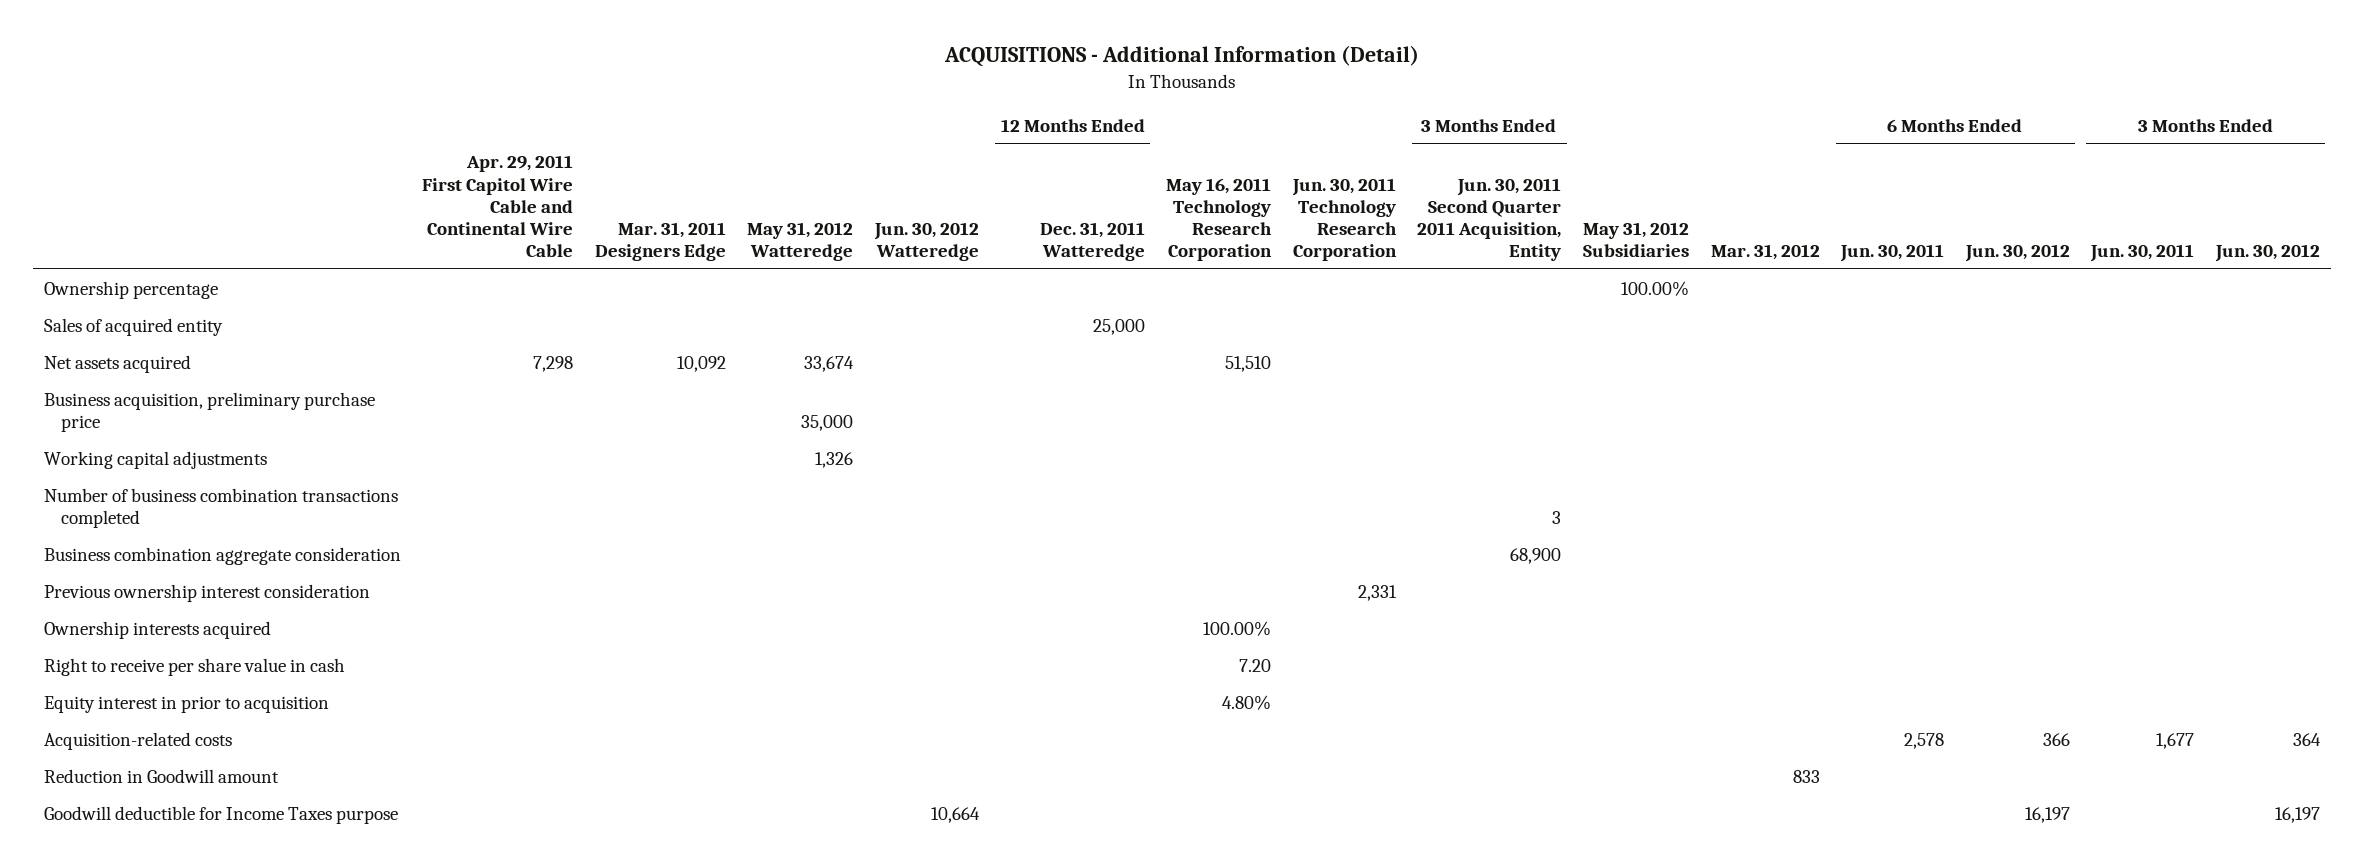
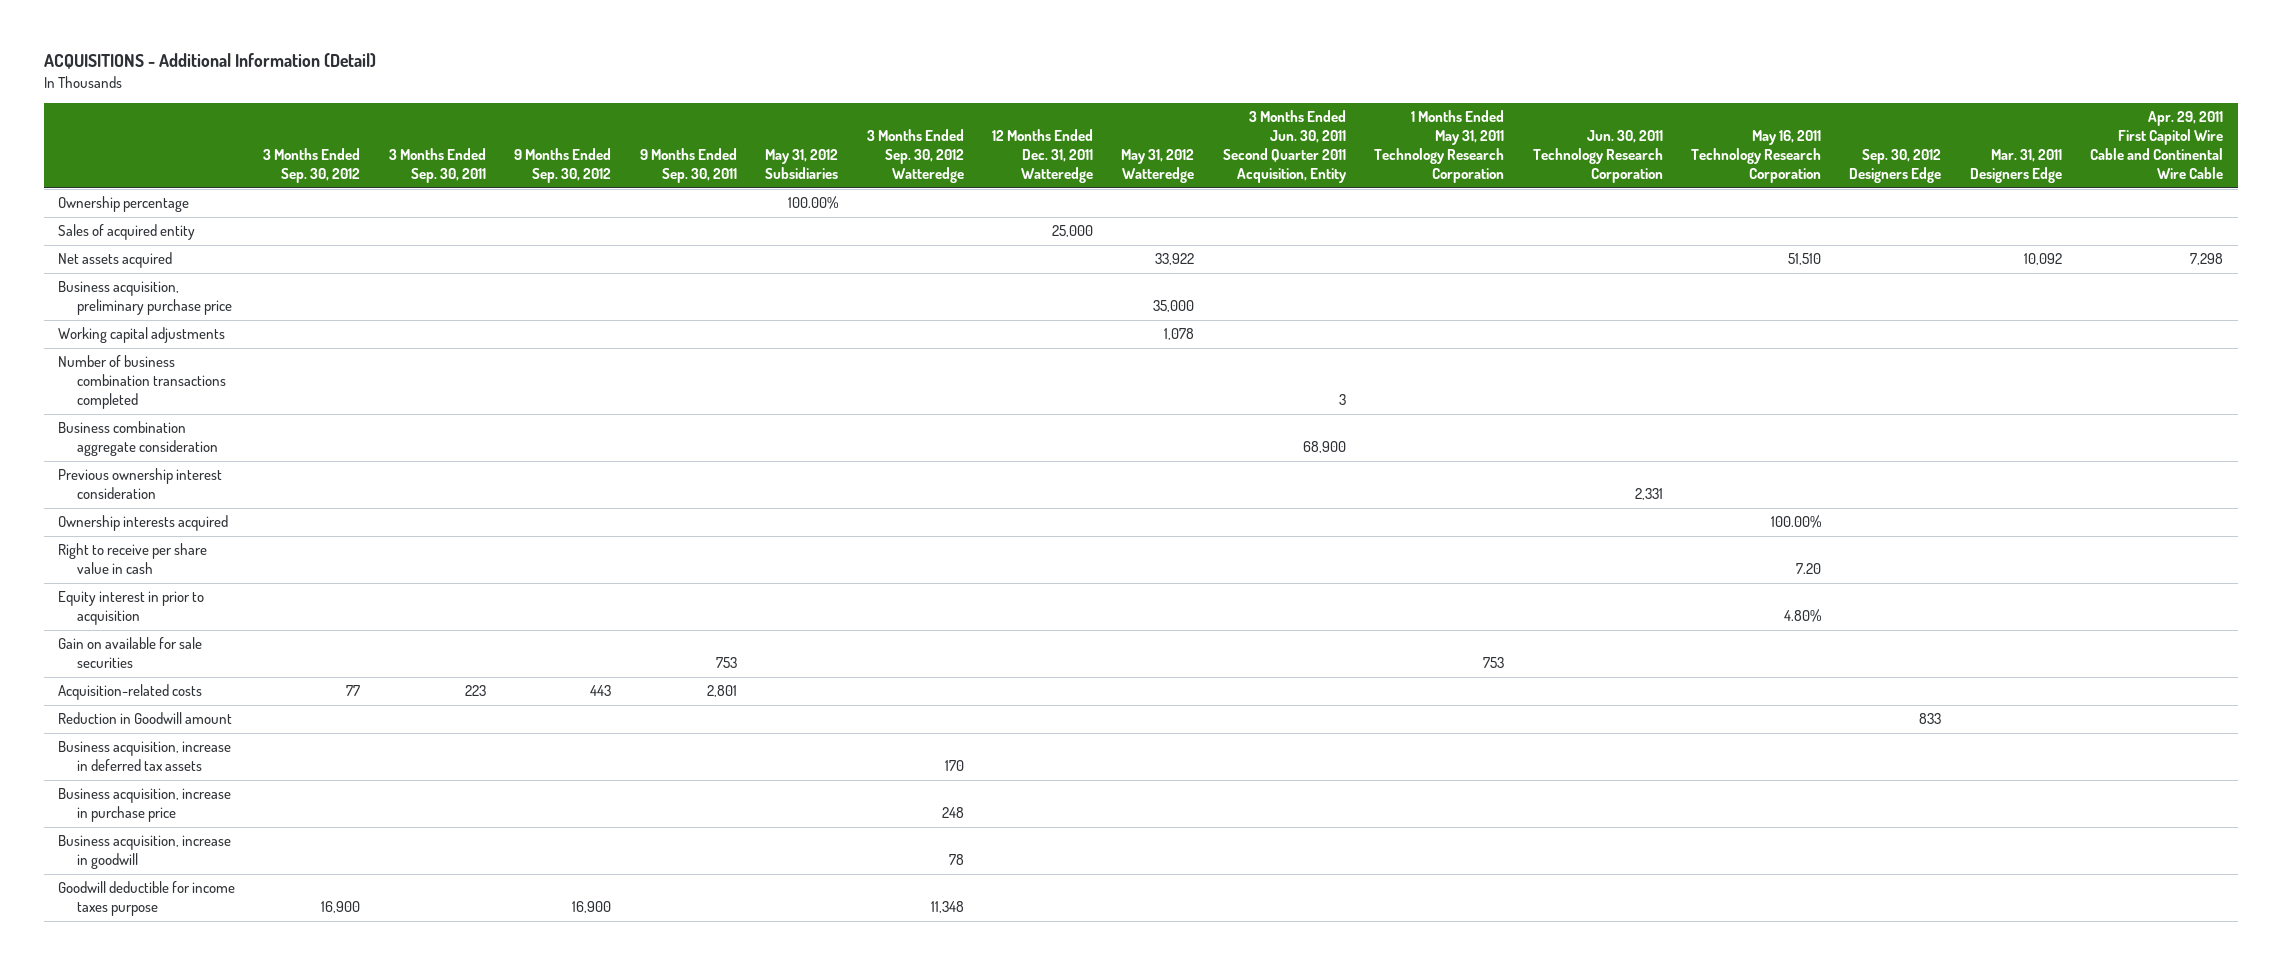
- | Apr. 29, 2011 First Capitol Wire Cable and Continental Wire Cable | Mar. 31, 2011 Designers Edge | May 31, 2012 Watteredge | Jun. 30, 2012 Watteredge | 12 Months Ended Dec. 31, 2011 Watteredge | May 16, 2011 Technology Research Corporation | Jun. 30, 2011 Technology Research Corporation | 3 Months Ended Jun. 30, 2011 Second Quarter 2011 Acquisition, Entity | May 31, 2012 Subsidiaries | Mar. 31, 2012 | 6 Months Ended Jun. 30, 2011 | 6 Months Ended Jun. 30, 2012 | 3 Months Ended Jun. 30, 2011 | 3 Months Ended Jun. 30, 2012
+ | 3 Months Ended Sep. 30, 2012 | 3 Months Ended Sep. 30, 2011 | 9 Months Ended Sep. 30, 2012 | 9 Months Ended Sep. 30, 2011 | May 31, 2012 Subsidiaries | 3 Months Ended Sep. 30, 2012 Watteredge | 12 Months Ended Dec. 31, 2011 Watteredge | May 31, 2012 Watteredge | 3 Months Ended Jun. 30, 2011 Second Quarter 2011 Acquisition, Entity | 1 Months Ended May 31, 2011 Technology Research Corporation | Jun. 30, 2011 Technology Research Corporation | May 16, 2011 Technology Research Corporation | Sep. 30, 2012 Designers Edge | Mar. 31, 2011 Designers Edge | Apr. 29, 2011 First Capitol Wire Cable and Continental Wire Cable
- Net assets acquired | 7,298 | 10,092 | 33,674 | | | 51,510 | | | | | | | |
+ Net assets acquired | | | | | | | | 33,922 | | | | 51,510 | | 10,092 | 7,298
- Working capital adjustments | | | 1,326 | | | | | | | | | | |
+ Working capital adjustments | | | | | | | | 1,078 | | | | | | |
+ Gain on available for sale securities | | | | 753 | | | | | | 753 | | | | |
- Goodwill deductible for Income Taxes purpose | | | | 10,664 | | | | | | | | 16,197 | | 16,197
+ Business acquisition, increase in deferred tax assets | | | | | | 170 | | | | | | | | |
+ Business acquisition, increase in purchase price | | | | | | 248 | | | | | | | | |
+ Business acquisition, increase in goodwill | | | | | | 78 | | | | | | | | |
+ Goodwill deductible for income taxes purpose | 16,900 | | 16,900 | | | 11,348 | | | | | | | | |

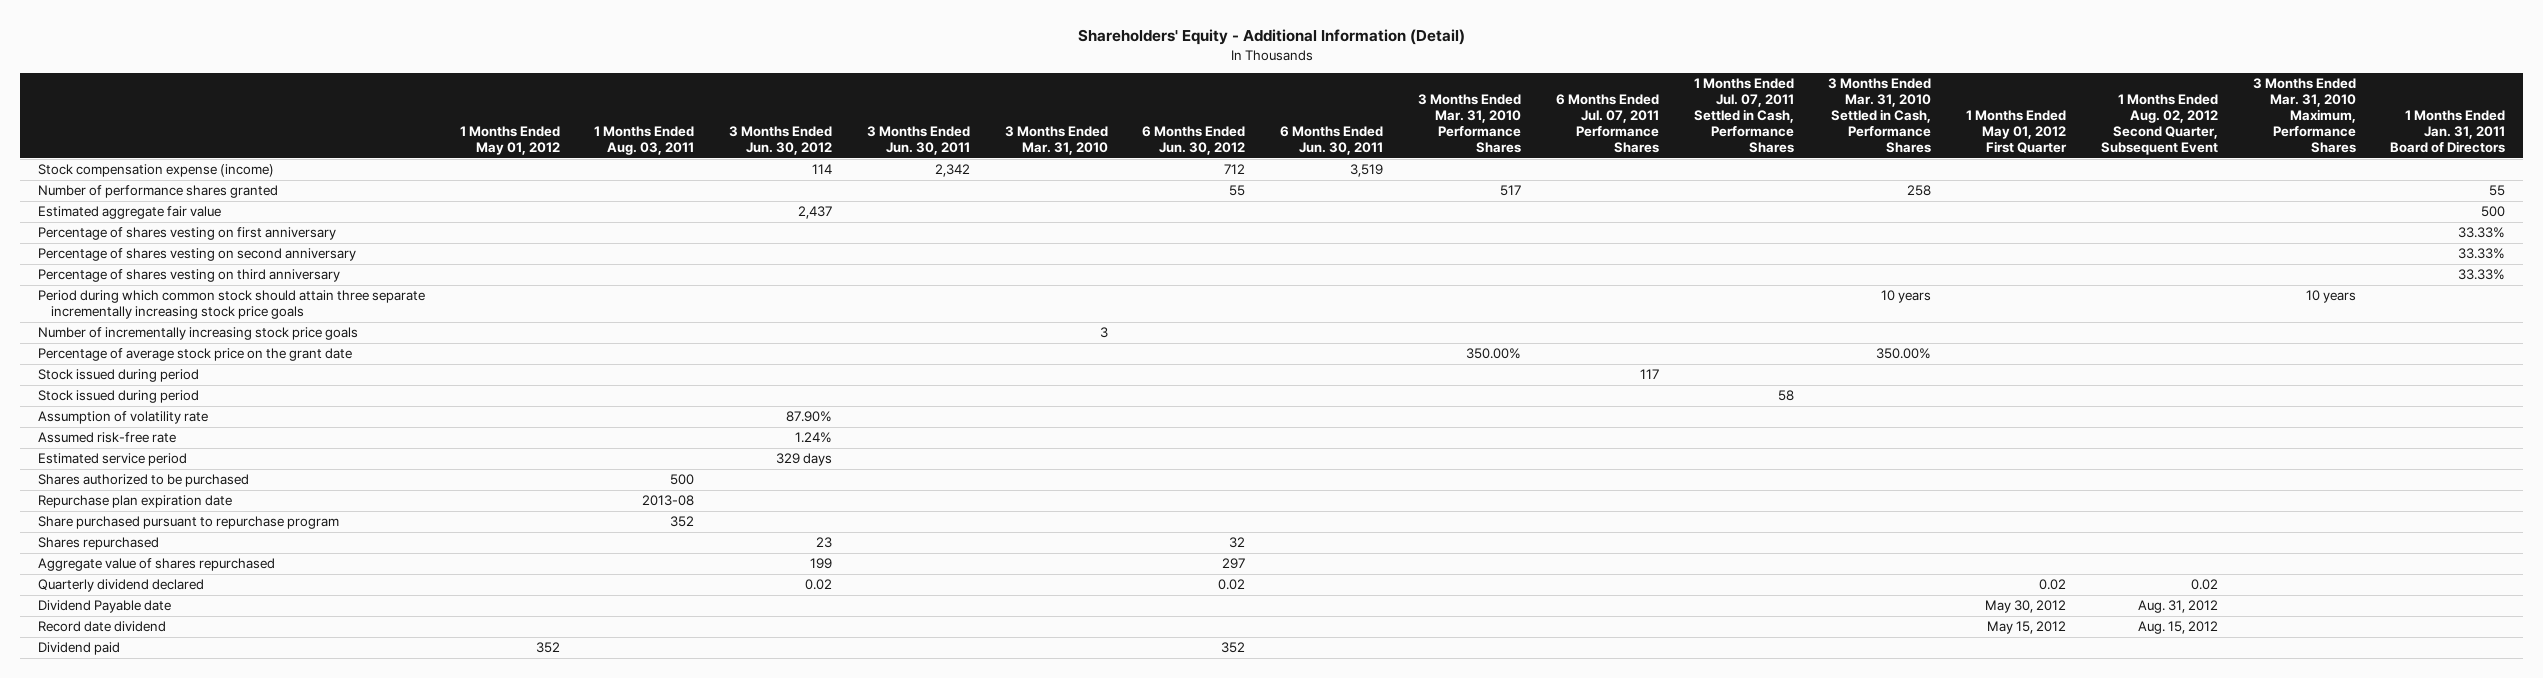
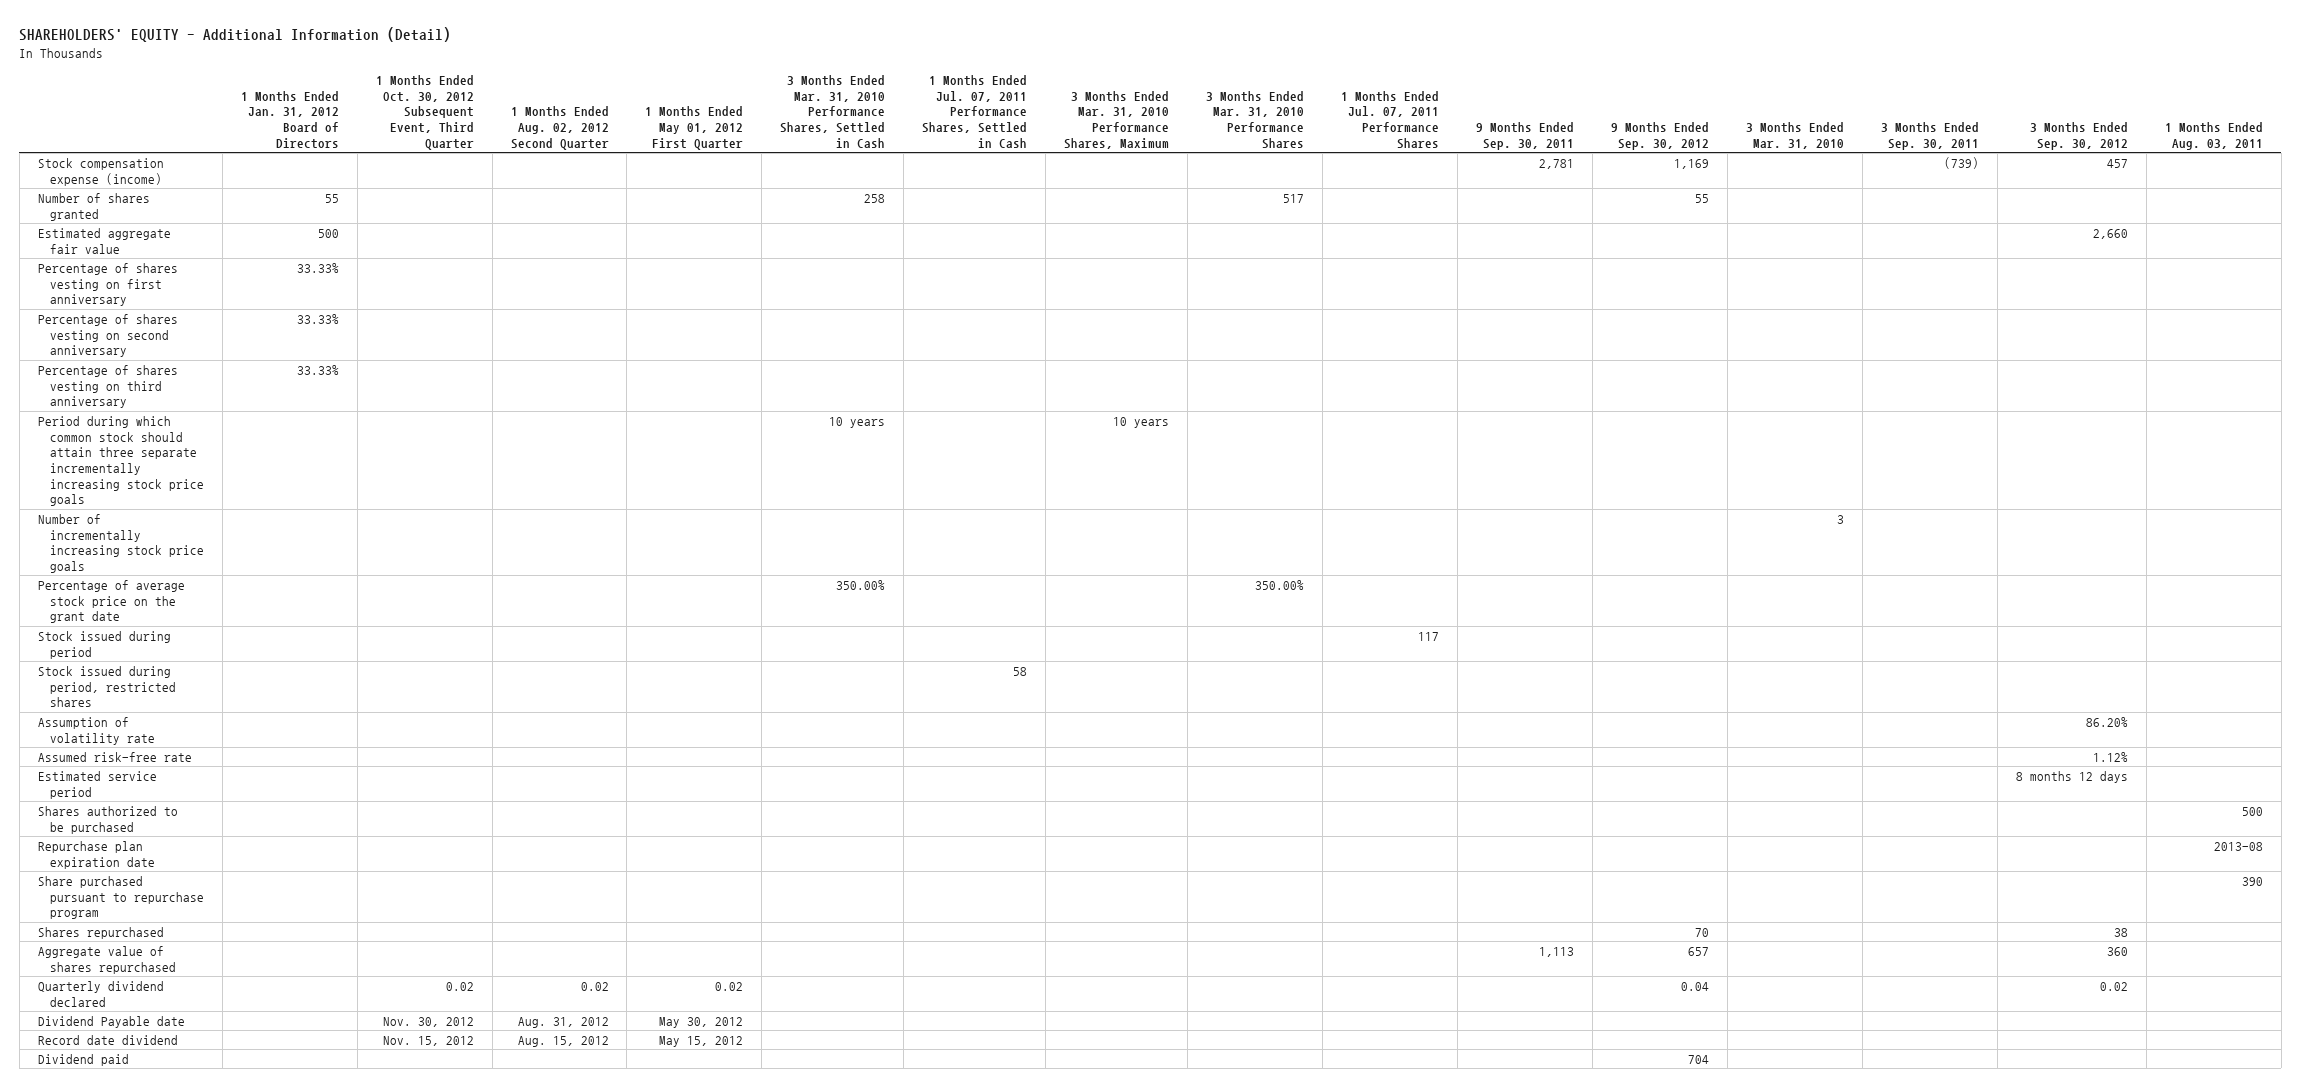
- Shareholders' Equity - Additional Information (Detail)
+ SHAREHOLDERS' EQUITY - Additional Information (Detail)
- | 1 Months Ended May 01, 2012 | 1 Months Ended Aug. 03, 2011 | 3 Months Ended Jun. 30, 2012 | 3 Months Ended Jun. 30, 2011 | 3 Months Ended Mar. 31, 2010 | 6 Months Ended Jun. 30, 2012 | 6 Months Ended Jun. 30, 2011 | 3 Months Ended Mar. 31, 2010 Performance Shares | 6 Months Ended Jul. 07, 2011 Performance Shares | 1 Months Ended Jul. 07, 2011 Settled in Cash, Performance Shares | 3 Months Ended Mar. 31, 2010 Settled in Cash, Performance Shares | 1 Months Ended May 01, 2012 First Quarter | 1 Months Ended Aug. 02, 2012 Second Quarter, Subsequent Event | 3 Months Ended Mar. 31, 2010 Maximum, Performance Shares | 1 Months Ended Jan. 31, 2011 Board of Directors
+ | 1 Months Ended Jan. 31, 2012 Board of Directors | 1 Months Ended Oct. 30, 2012 Subsequent Event, Third Quarter | 1 Months Ended Aug. 02, 2012 Second Quarter | 1 Months Ended May 01, 2012 First Quarter | 3 Months Ended Mar. 31, 2010 Performance Shares, Settled in Cash | 1 Months Ended Jul. 07, 2011 Performance Shares, Settled in Cash | 3 Months Ended Mar. 31, 2010 Performance Shares, Maximum | 3 Months Ended Mar. 31, 2010 Performance Shares | 1 Months Ended Jul. 07, 2011 Performance Shares | 9 Months Ended Sep. 30, 2011 | 9 Months Ended Sep. 30, 2012 | 3 Months Ended Mar. 31, 2010 | 3 Months Ended Sep. 30, 2011 | 3 Months Ended Sep. 30, 2012 | 1 Months Ended Aug. 03, 2011
- Number of performance shares granted | | | | | | 55 | | 517 | | | 258 | | | | 55
+ Number of shares granted | 55 | | | | 258 | | | 517 | | | 55 | | | |
- Stock issued during period | | | | | | | | | | 58 | | | | |
+ Stock issued during period, restricted shares | | | | | | 58 | | | | | | | | |
- Share purchased pursuant to repurchase program | | 352 | | | | | | | | | | | | |
+ Share purchased pursuant to repurchase program | | | | | | | | | | | | | | | 390

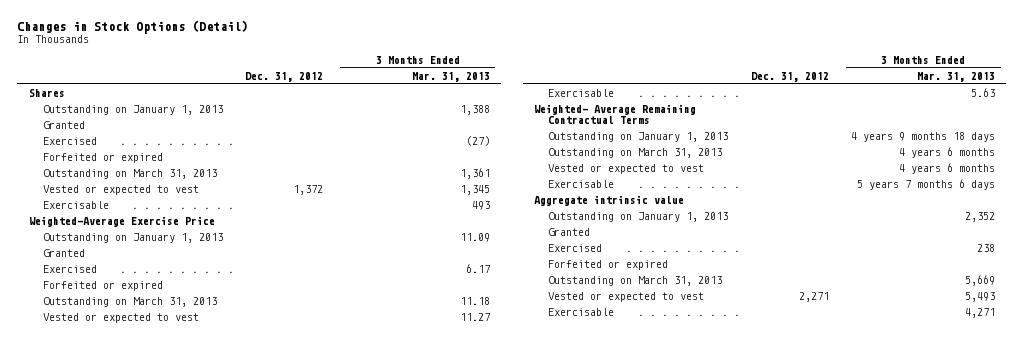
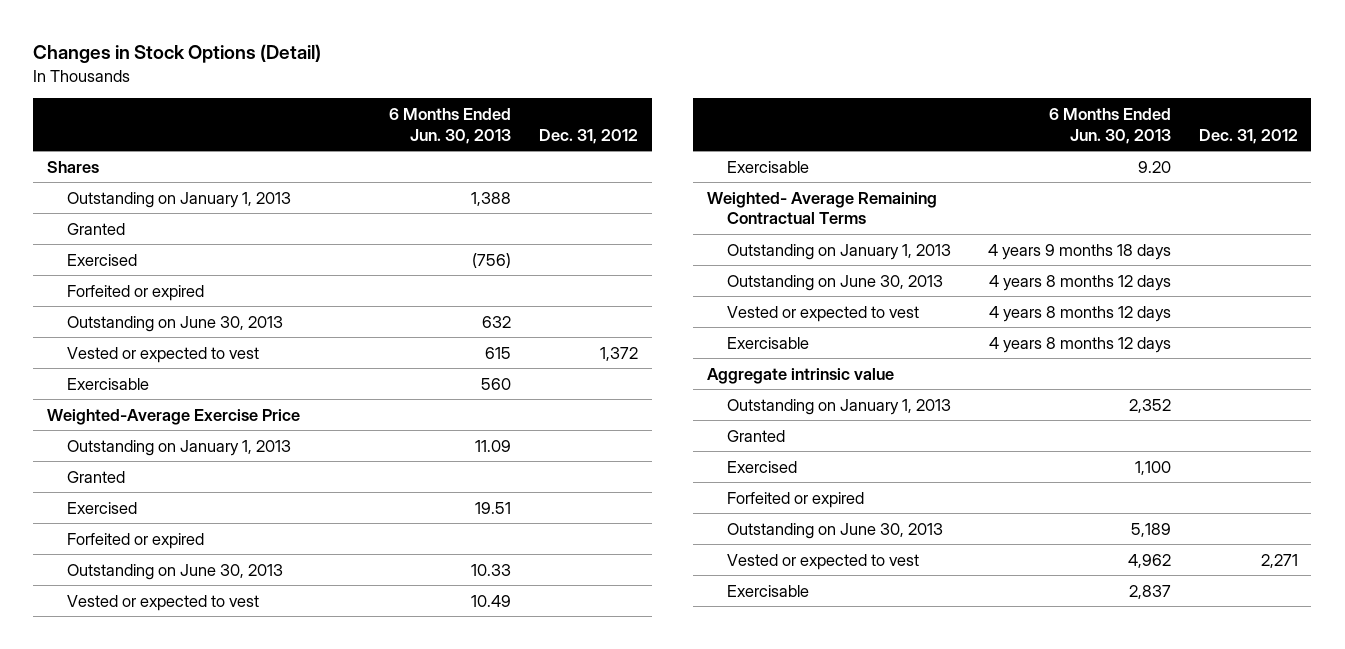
- | Dec. 31, 2012 | 3 Months Ended Mar. 31, 2013
+ | 6 Months Ended Jun. 30, 2013 | Dec. 31, 2012
- Outstanding on March 31, 2013 | | 1,361
+ Outstanding on June 30, 2013 | 632 |
- Outstanding on March 31, 2013 | | 11.18
+ Outstanding on June 30, 2013 | 10.33 |
- Outstanding on March 31, 2013 | | 4 years 6 months
+ Outstanding on June 30, 2013 | 4 years 8 months 12 days |
- Outstanding on March 31, 2013 | | 5,669
+ Outstanding on June 30, 2013 | 5,189 |

